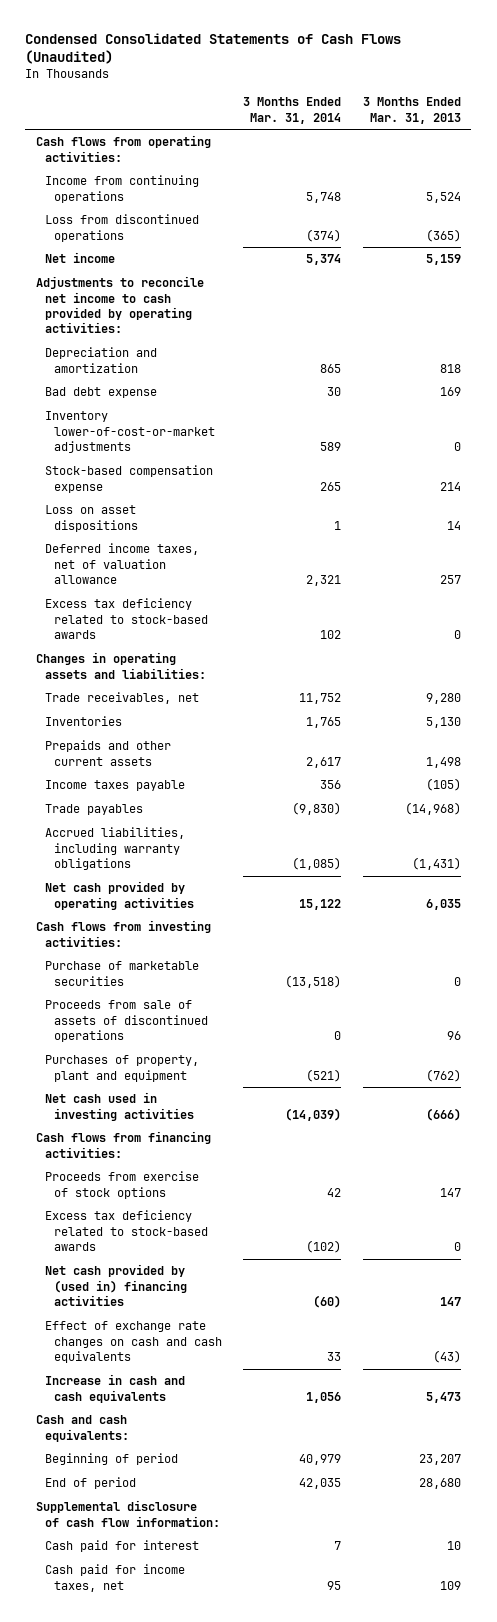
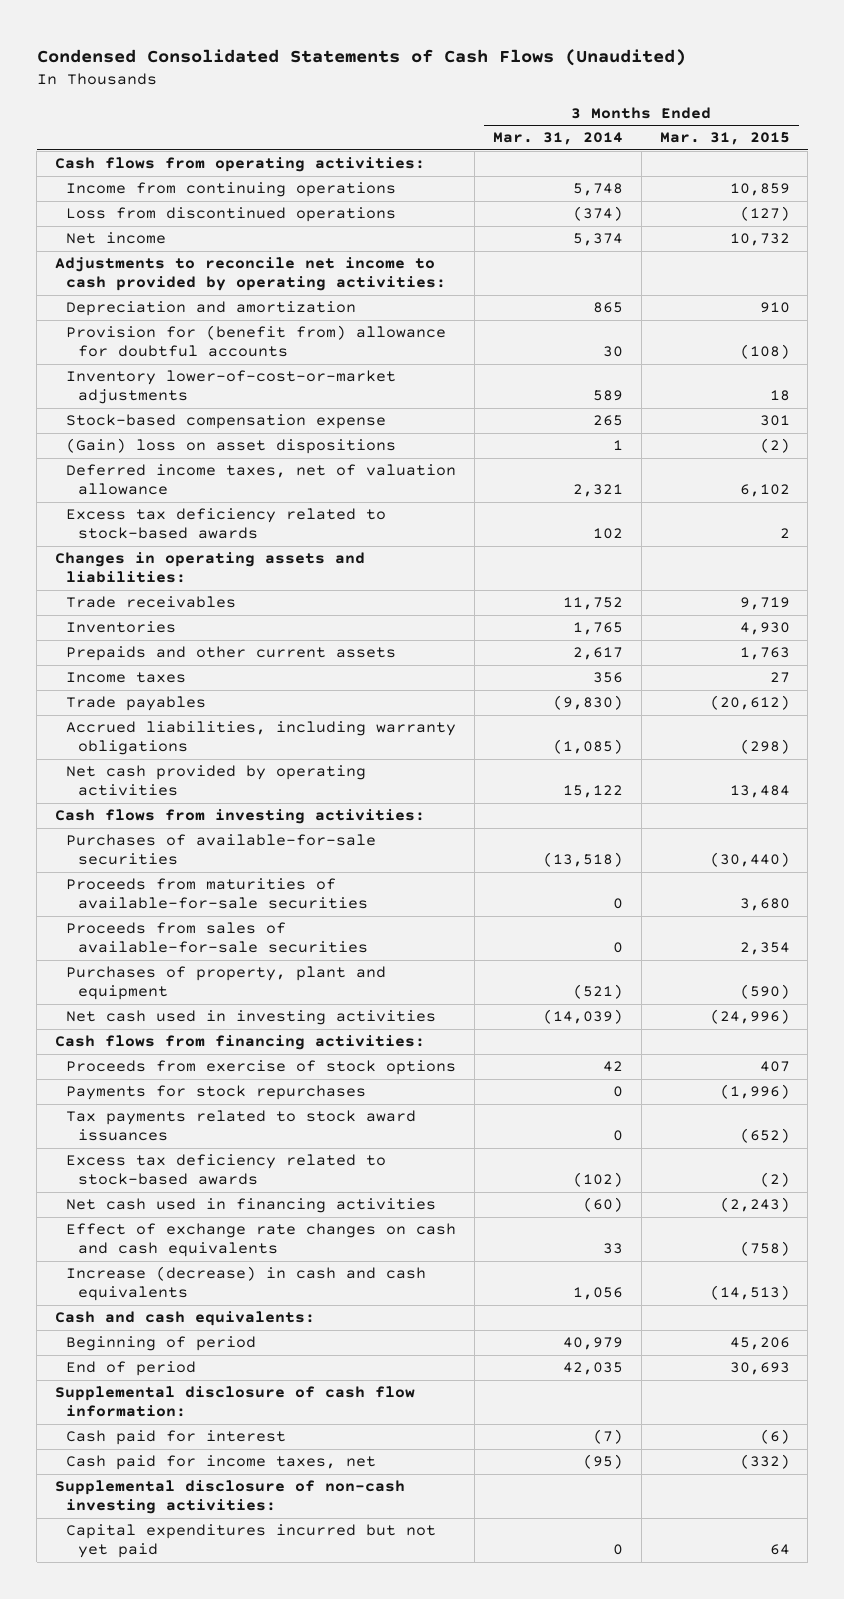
- | 3 Months Ended Mar. 31, 2014 | 3 Months Ended Mar. 31, 2013
+ | 3 Months Ended Mar. 31, 2014 | 3 Months Ended Mar. 31, 2015
- Bad debt expense | 30 | 169
+ Provision for (benefit from) allowance for doubtful accounts | 30 | (108)
- Loss on asset dispositions | 1 | 14
+ (Gain) loss on asset dispositions | 1 | (2)
- Trade receivables, net | 11,752 | 9,280
+ Trade receivables | 11,752 | 9,719
- Income taxes payable | 356 | (105)
+ Income taxes | 356 | 27
- Purchase of marketable securities | (13,518) | 0
- Proceeds from sale of assets of discontinued operations | 0 | 96
+ Purchases of available-for-sale securities | (13,518) | (30,440)
+ Proceeds from maturities of available-for-sale securities | 0 | 3,680
+ Proceeds from sales of available-for-sale securities | 0 | 2,354
+ Payments for stock repurchases | 0 | (1,996)
+ Tax payments related to stock award issuances | 0 | (652)
- Net cash provided by (used in) financing activities | (60) | 147
+ Net cash used in financing activities | (60) | (2,243)
- Increase in cash and cash equivalents | 1,056 | 5,473
+ Increase (decrease) in cash and cash equivalents | 1,056 | (14,513)
- Cash paid for interest | 7 | 10
- Cash paid for income taxes, net | 95 | 109
+ Cash paid for interest | (7) | (6)
+ Cash paid for income taxes, net | (95) | (332)
+ Supplemental disclosure of non-cash investing activities:
+ Capital expenditures incurred but not yet paid | 0 | 64

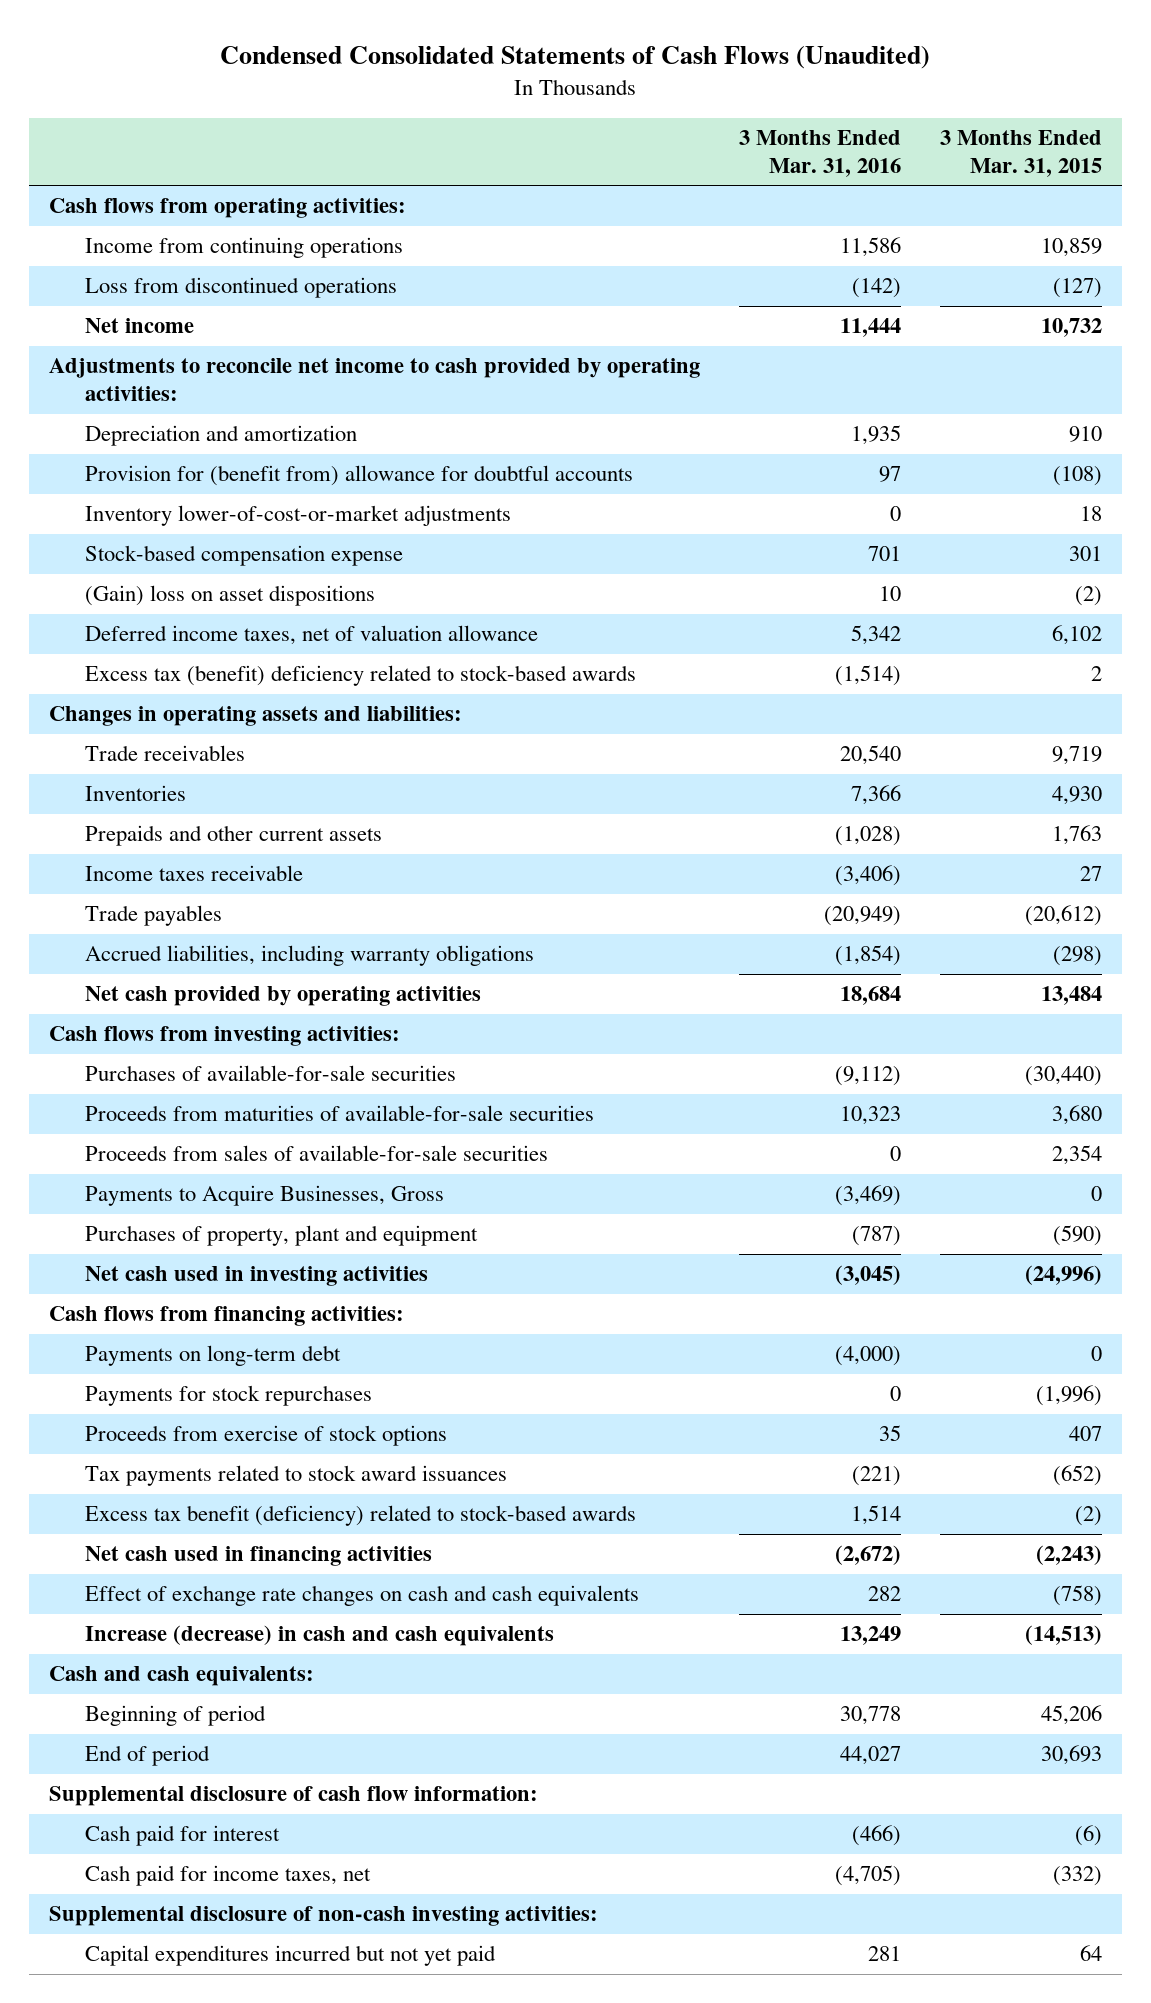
- | 3 Months Ended Mar. 31, 2014 | 3 Months Ended Mar. 31, 2015
+ | 3 Months Ended Mar. 31, 2016 | 3 Months Ended Mar. 31, 2015
- Excess tax deficiency related to stock-based awards | 102 | 2
+ Excess tax (benefit) deficiency related to stock-based awards | (1,514) | 2
- Income taxes | 356 | 27
+ Income taxes receivable | (3,406) | 27
+ Payments to Acquire Businesses, Gross | (3,469) | 0
+ Payments on long-term debt | (4,000) | 0
moved down: Proceeds from exercise of stock options | 35 | 407
- Excess tax deficiency related to stock-based awards | (102) | (2)
+ Excess tax benefit (deficiency) related to stock-based awards | 1,514 | (2)

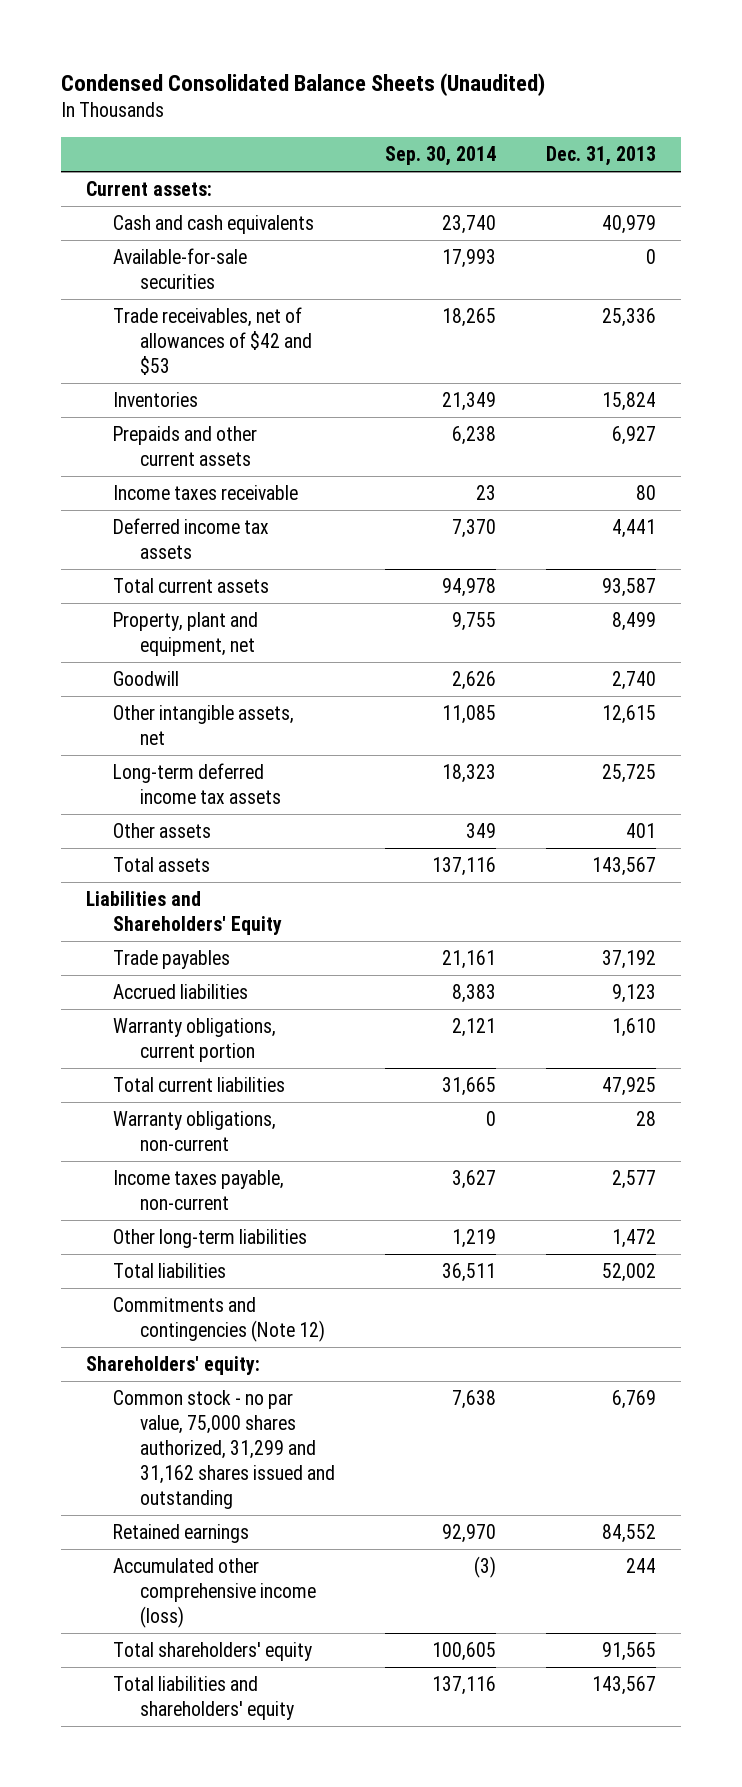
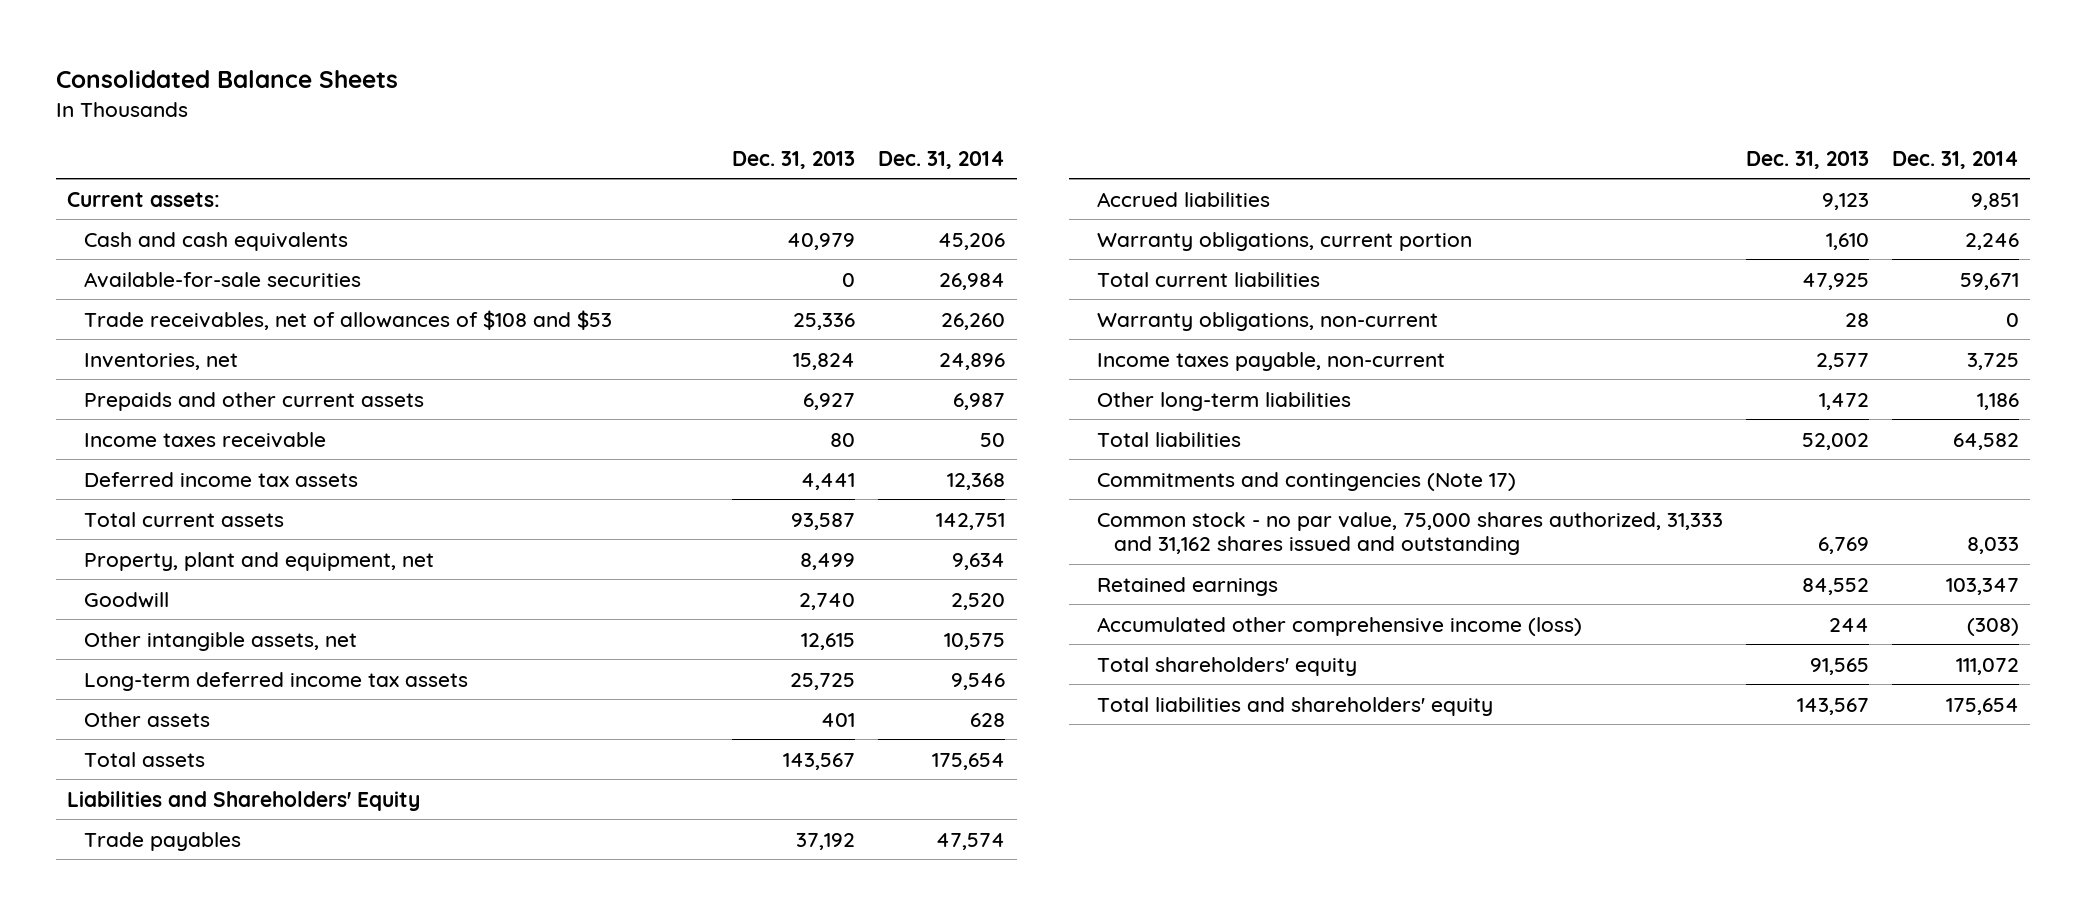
- Condensed Consolidated Balance Sheets (Unaudited)
+ Consolidated Balance Sheets
- | Sep. 30, 2014 | Dec. 31, 2013
+ | Dec. 31, 2013 | Dec. 31, 2014
- Trade receivables, net of allowances of $42 and $53 | 18,265 | 25,336
- Inventories | 21,349 | 15,824
+ Trade receivables, net of allowances of $108 and $53 | 25,336 | 26,260
+ Inventories, net | 15,824 | 24,896
- Commitments and contingencies (Note 12)
- Shareholders' equity:
- Common stock - no par value, 75,000 shares authorized, 31,299 and 31,162 shares issued and outstanding | 7,638 | 6,769
+ Commitments and contingencies (Note 17)
+ Common stock - no par value, 75,000 shares authorized, 31,333 and 31,162 shares issued and outstanding | 6,769 | 8,033

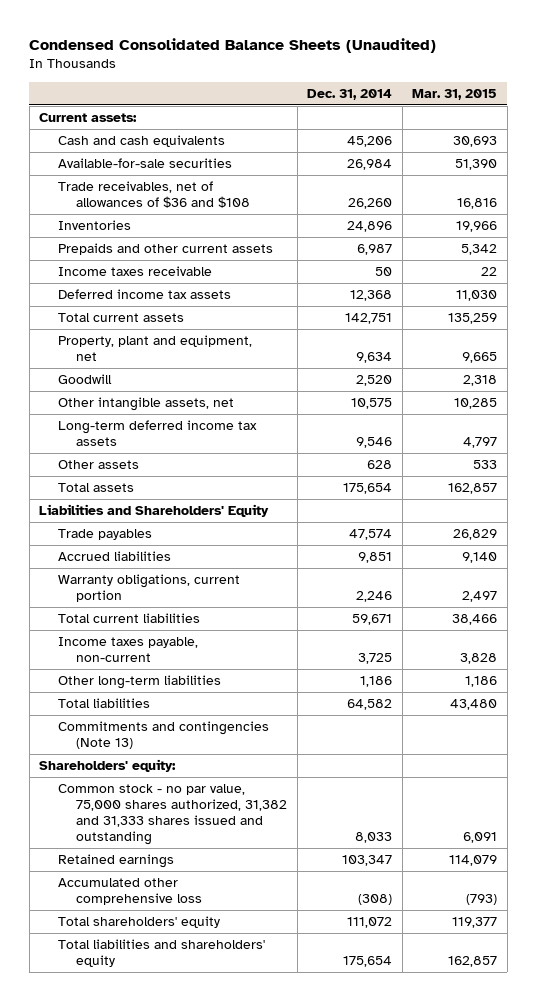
- Consolidated Balance Sheets
+ Condensed Consolidated Balance Sheets (Unaudited)
- | Dec. 31, 2013 | Dec. 31, 2014
+ | Dec. 31, 2014 | Mar. 31, 2015
- Trade receivables, net of allowances of $108 and $53 | 25,336 | 26,260
- Inventories, net | 15,824 | 24,896
+ Trade receivables, net of allowances of $36 and $108 | 26,260 | 16,816
+ Inventories | 24,896 | 19,966
- Warranty obligations, non-current | 28 | 0
- Commitments and contingencies (Note 17)
- Common stock - no par value, 75,000 shares authorized, 31,333 and 31,162 shares issued and outstanding | 6,769 | 8,033
+ Commitments and contingencies (Note 13)
+ Shareholders' equity:
+ Common stock - no par value, 75,000 shares authorized, 31,382 and 31,333 shares issued and outstanding | 8,033 | 6,091
- Accumulated other comprehensive income (loss) | 244 | (308)
+ Accumulated other comprehensive loss | (308) | (793)

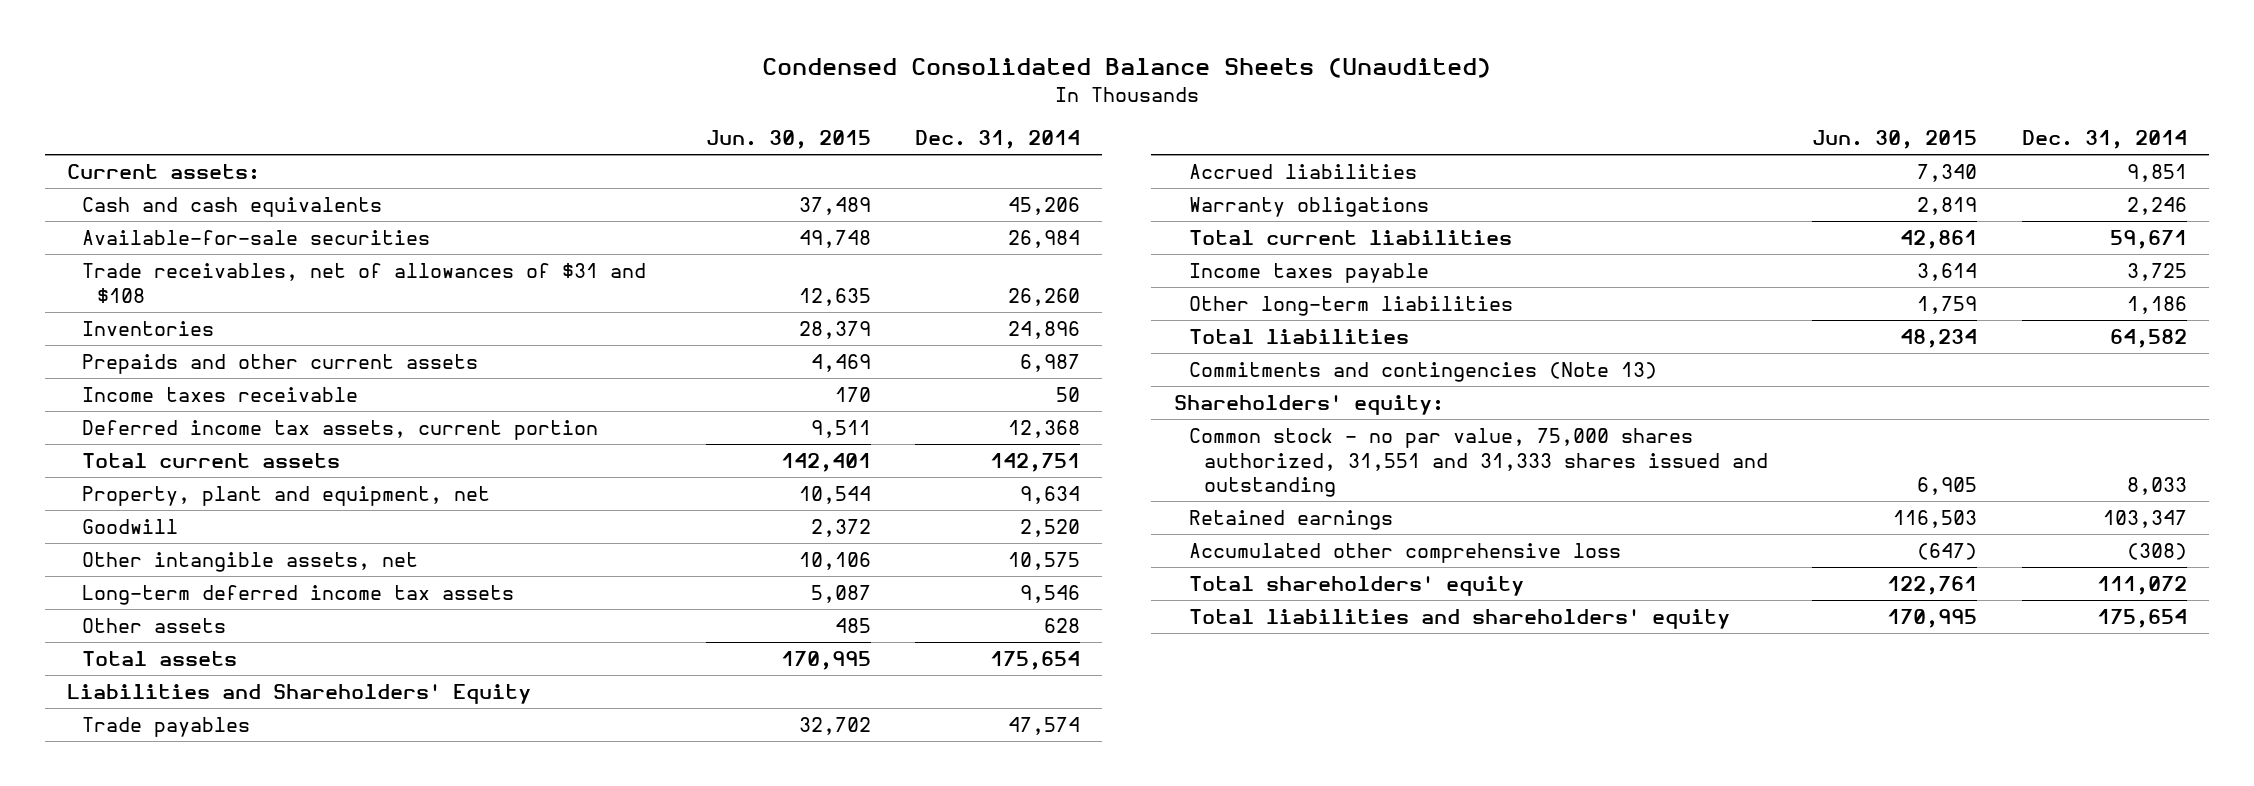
- | Dec. 31, 2014 | Mar. 31, 2015
+ | Jun. 30, 2015 | Dec. 31, 2014
- Trade receivables, net of allowances of $36 and $108 | 26,260 | 16,816
+ Trade receivables, net of allowances of $31 and $108 | 12,635 | 26,260
- Deferred income tax assets | 12,368 | 11,030
+ Deferred income tax assets, current portion | 9,511 | 12,368
- Warranty obligations, current portion | 2,246 | 2,497
+ Warranty obligations | 2,819 | 2,246
- Income taxes payable, non-current | 3,725 | 3,828
+ Income taxes payable | 3,614 | 3,725
- Common stock - no par value, 75,000 shares authorized, 31,382 and 31,333 shares issued and outstanding | 8,033 | 6,091
+ Common stock - no par value, 75,000 shares authorized, 31,551 and 31,333 shares issued and outstanding | 6,905 | 8,033

